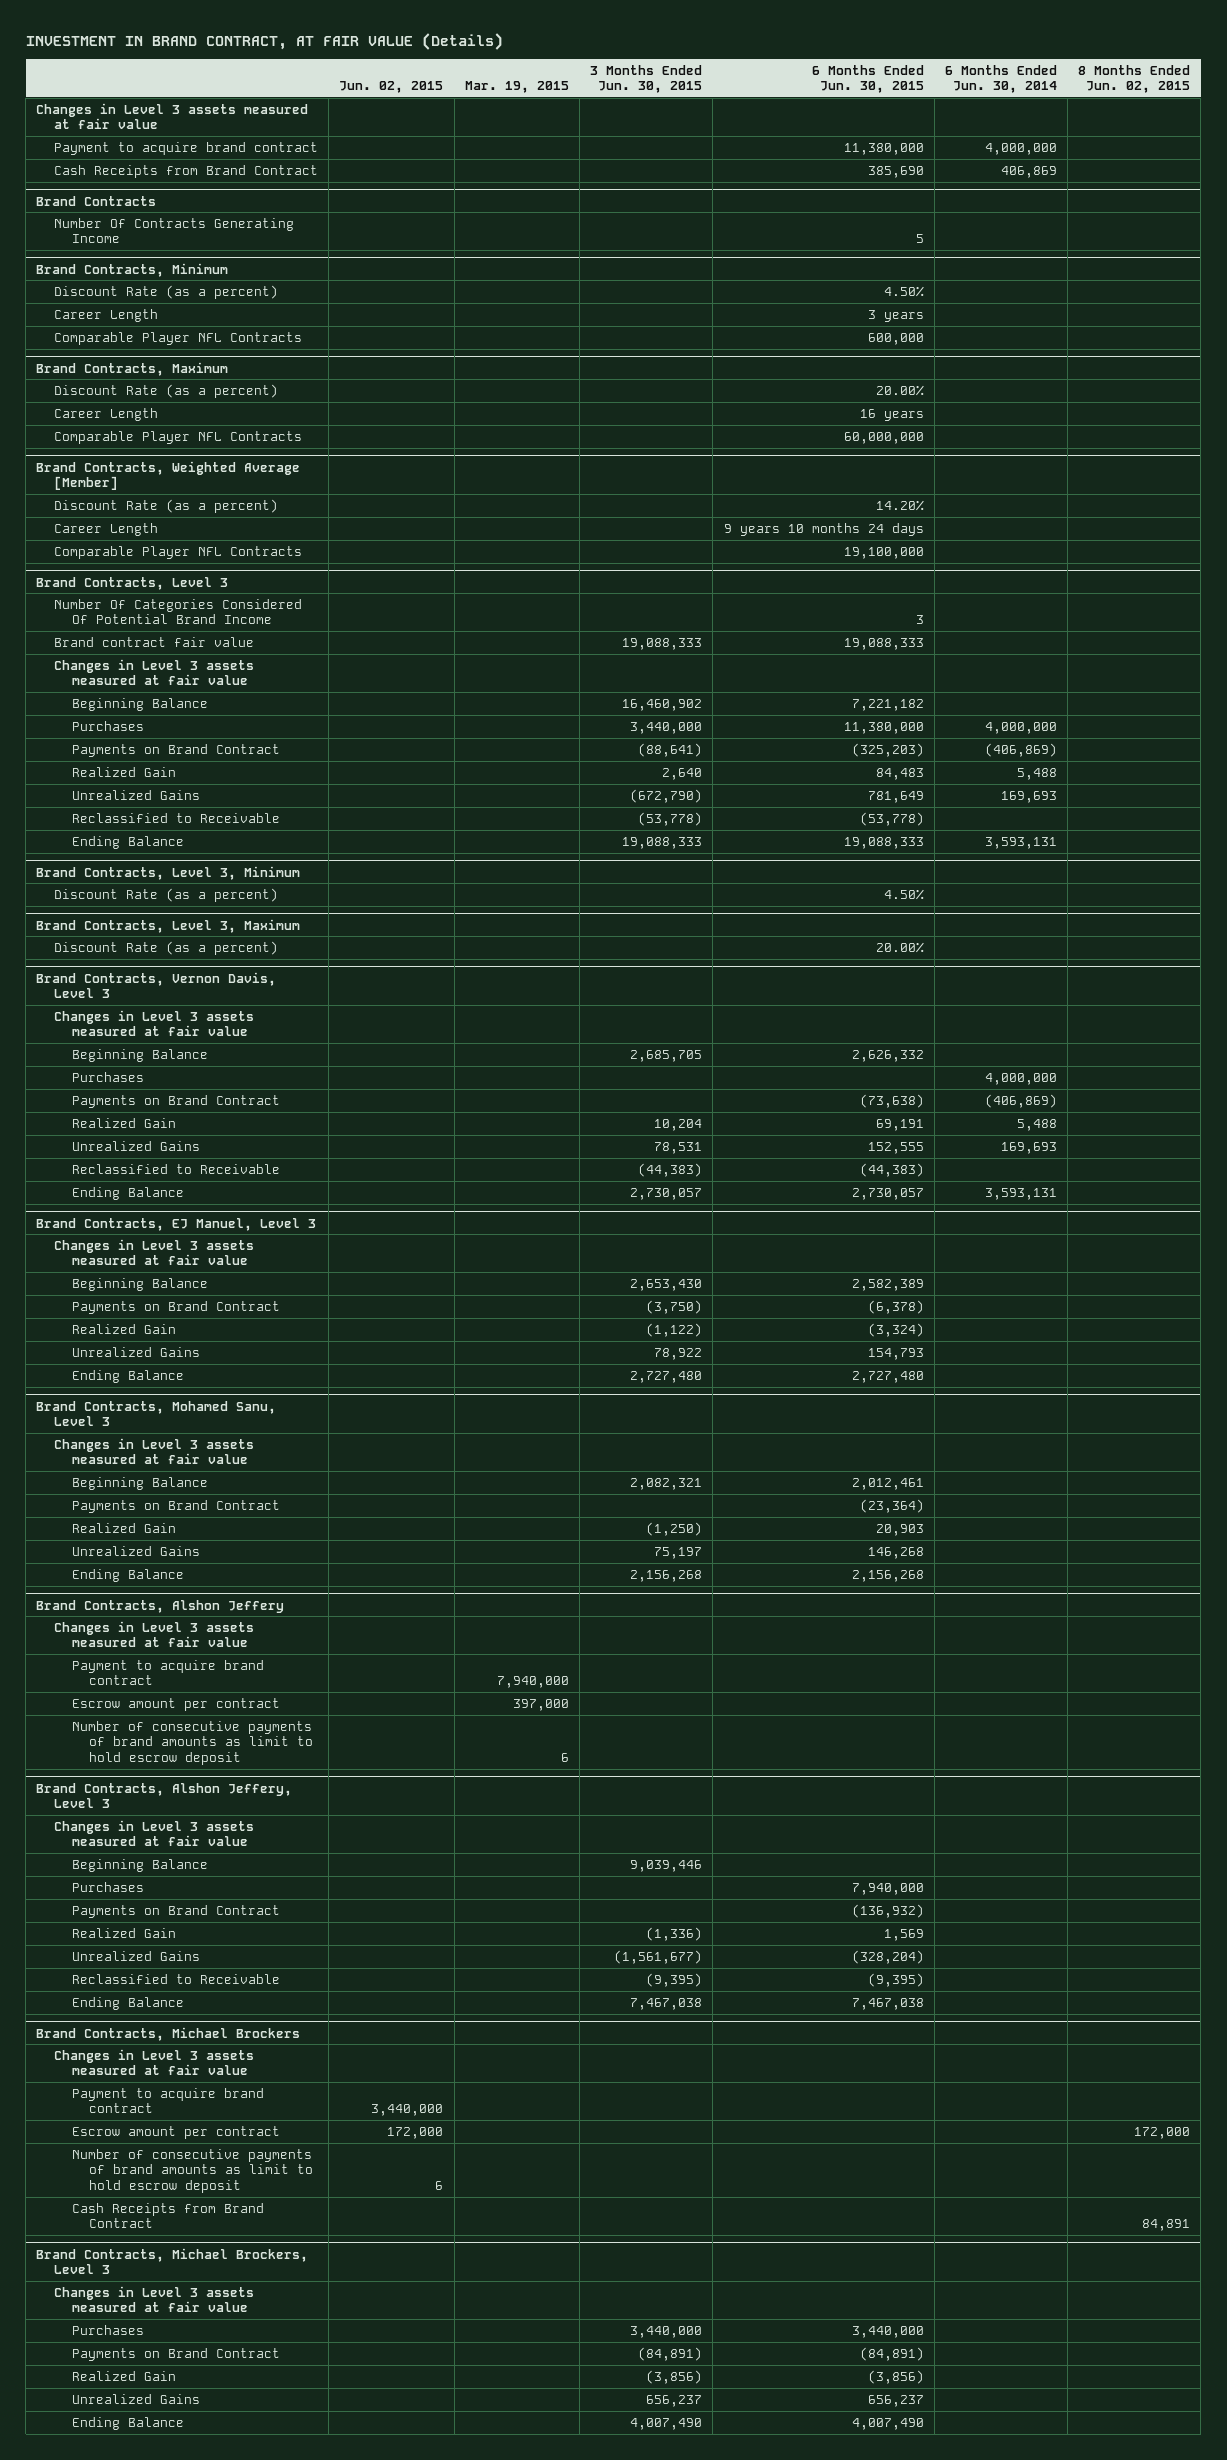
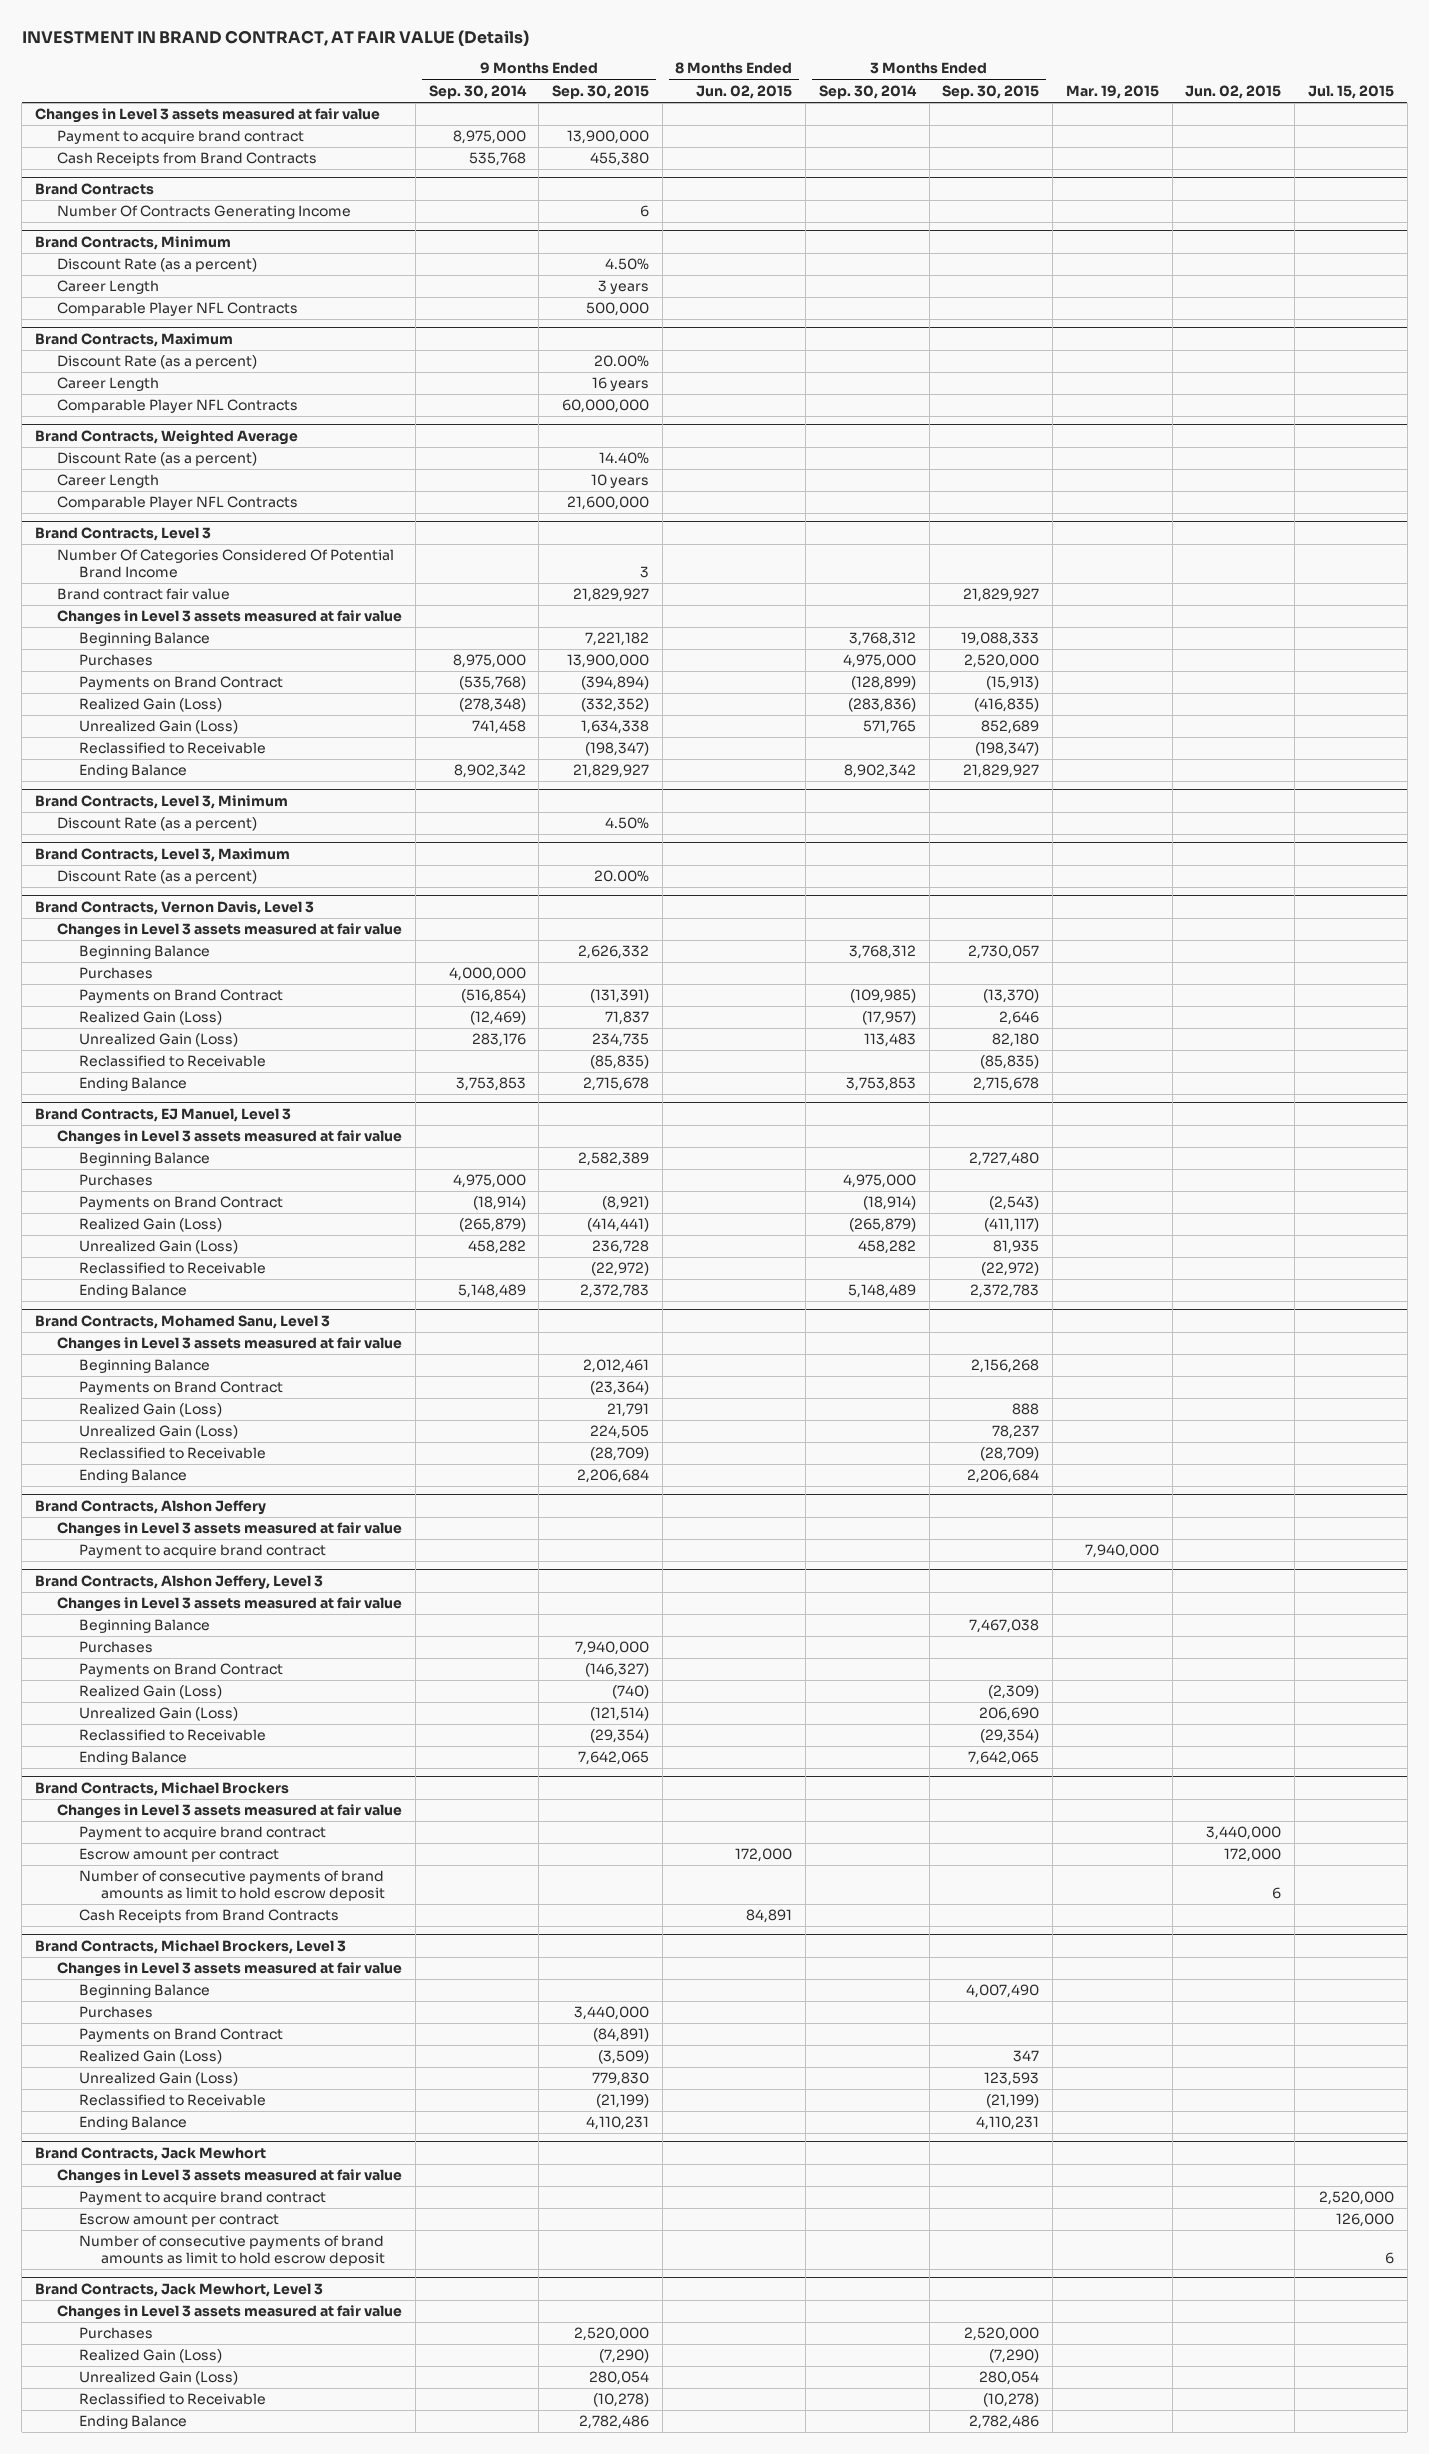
- | Jun. 02, 2015 | Mar. 19, 2015 | 3 Months Ended Jun. 30, 2015 | 6 Months Ended Jun. 30, 2015 | 6 Months Ended Jun. 30, 2014 | 8 Months Ended Jun. 02, 2015
+ | 9 Months Ended Sep. 30, 2014 | 9 Months Ended Sep. 30, 2015 | 8 Months Ended Jun. 02, 2015 | 3 Months Ended Sep. 30, 2014 | 3 Months Ended Sep. 30, 2015 | Mar. 19, 2015 | Jun. 02, 2015 | Jul. 15, 2015
- Cash Receipts from Brand Contract | | | | 385,690 | 406,869 |
+ Cash Receipts from Brand Contracts | 535,768 | 455,380 | | | | | |
- Brand Contracts, Weighted Average [Member]
+ Brand Contracts, Weighted Average
@ Brand Contracts, Level 3
- Realized Gain | | | 2,640 | 84,483 | 5,488 |
- Unrealized Gains | | | (672,790) | 781,649 | 169,693 |
+ Realized Gain (Loss) | (278,348) | (332,352) | | (283,836) | (416,835) | | |
+ Unrealized Gain (Loss) | 741,458 | 1,634,338 | | 571,765 | 852,689 | | |
@ Brand Contracts, Vernon Davis, Level 3
- Realized Gain | | | 10,204 | 69,191 | 5,488 |
- Unrealized Gains | | | 78,531 | 152,555 | 169,693 |
+ Realized Gain (Loss) | (12,469) | 71,837 | | (17,957) | 2,646 | | |
+ Unrealized Gain (Loss) | 283,176 | 234,735 | | 113,483 | 82,180 | | |
@ Brand Contracts, EJ Manuel, Level 3
+ Purchases | 4,975,000 | | | 4,975,000 | | | |
- Realized Gain | | | (1,122) | (3,324) | |
- Unrealized Gains | | | 78,922 | 154,793 | |
+ Realized Gain (Loss) | (265,879) | (414,441) | | (265,879) | (411,117) | | |
+ Unrealized Gain (Loss) | 458,282 | 236,728 | | 458,282 | 81,935 | | |
+ Reclassified to Receivable | | (22,972) | | | (22,972) | | |
@ Brand Contracts, Mohamed Sanu, Level 3
- Realized Gain | | | (1,250) | 20,903 | |
- Unrealized Gains | | | 75,197 | 146,268 | |
+ Realized Gain (Loss) | | 21,791 | | | 888 | | |
+ Unrealized Gain (Loss) | | 224,505 | | | 78,237 | | |
+ Reclassified to Receivable | | (28,709) | | | (28,709) | | |
@ Brand Contracts, Alshon Jeffery
- Escrow amount per contract | | 397,000 | | | |
- Number of consecutive payments of brand amounts as limit to hold escrow deposit | | 6 | | | |
@ Brand Contracts, Alshon Jeffery, Level 3
- Realized Gain | | | (1,336) | 1,569 | |
- Unrealized Gains | | | (1,561,677) | (328,204) | |
+ Realized Gain (Loss) | | (740) | | | (2,309) | | |
+ Unrealized Gain (Loss) | | (121,514) | | | 206,690 | | |
@ Brand Contracts, Michael Brockers
- Cash Receipts from Brand Contract | | | | | | 84,891
+ Cash Receipts from Brand Contracts | | | 84,891 | | | | |
@ Brand Contracts, Michael Brockers, Level 3
+ Beginning Balance | | | | | 4,007,490 | | |
- Realized Gain | | | (3,856) | (3,856) | |
- Unrealized Gains | | | 656,237 | 656,237 | |
+ Realized Gain (Loss) | | (3,509) | | | 347 | | |
+ Unrealized Gain (Loss) | | 779,830 | | | 123,593 | | |
+ Reclassified to Receivable | | (21,199) | | | (21,199) | | |
+ Brand Contracts, Jack Mewhort
+ Changes in Level 3 assets measured at fair value
+ Payment to acquire brand contract | | | | | | | | 2,520,000
+ Escrow amount per contract | | | | | | | | 126,000
+ Number of consecutive payments of brand amounts as limit to hold escrow deposit | | | | | | | | 6
+ Brand Contracts, Jack Mewhort, Level 3
+ Changes in Level 3 assets measured at fair value
+ Purchases | | 2,520,000 | | | 2,520,000 | | |
+ Realized Gain (Loss) | | (7,290) | | | (7,290) | | |
+ Unrealized Gain (Loss) | | 280,054 | | | 280,054 | | |
+ Reclassified to Receivable | | (10,278) | | | (10,278) | | |
+ Ending Balance | | 2,782,486 | | | 2,782,486 | | |

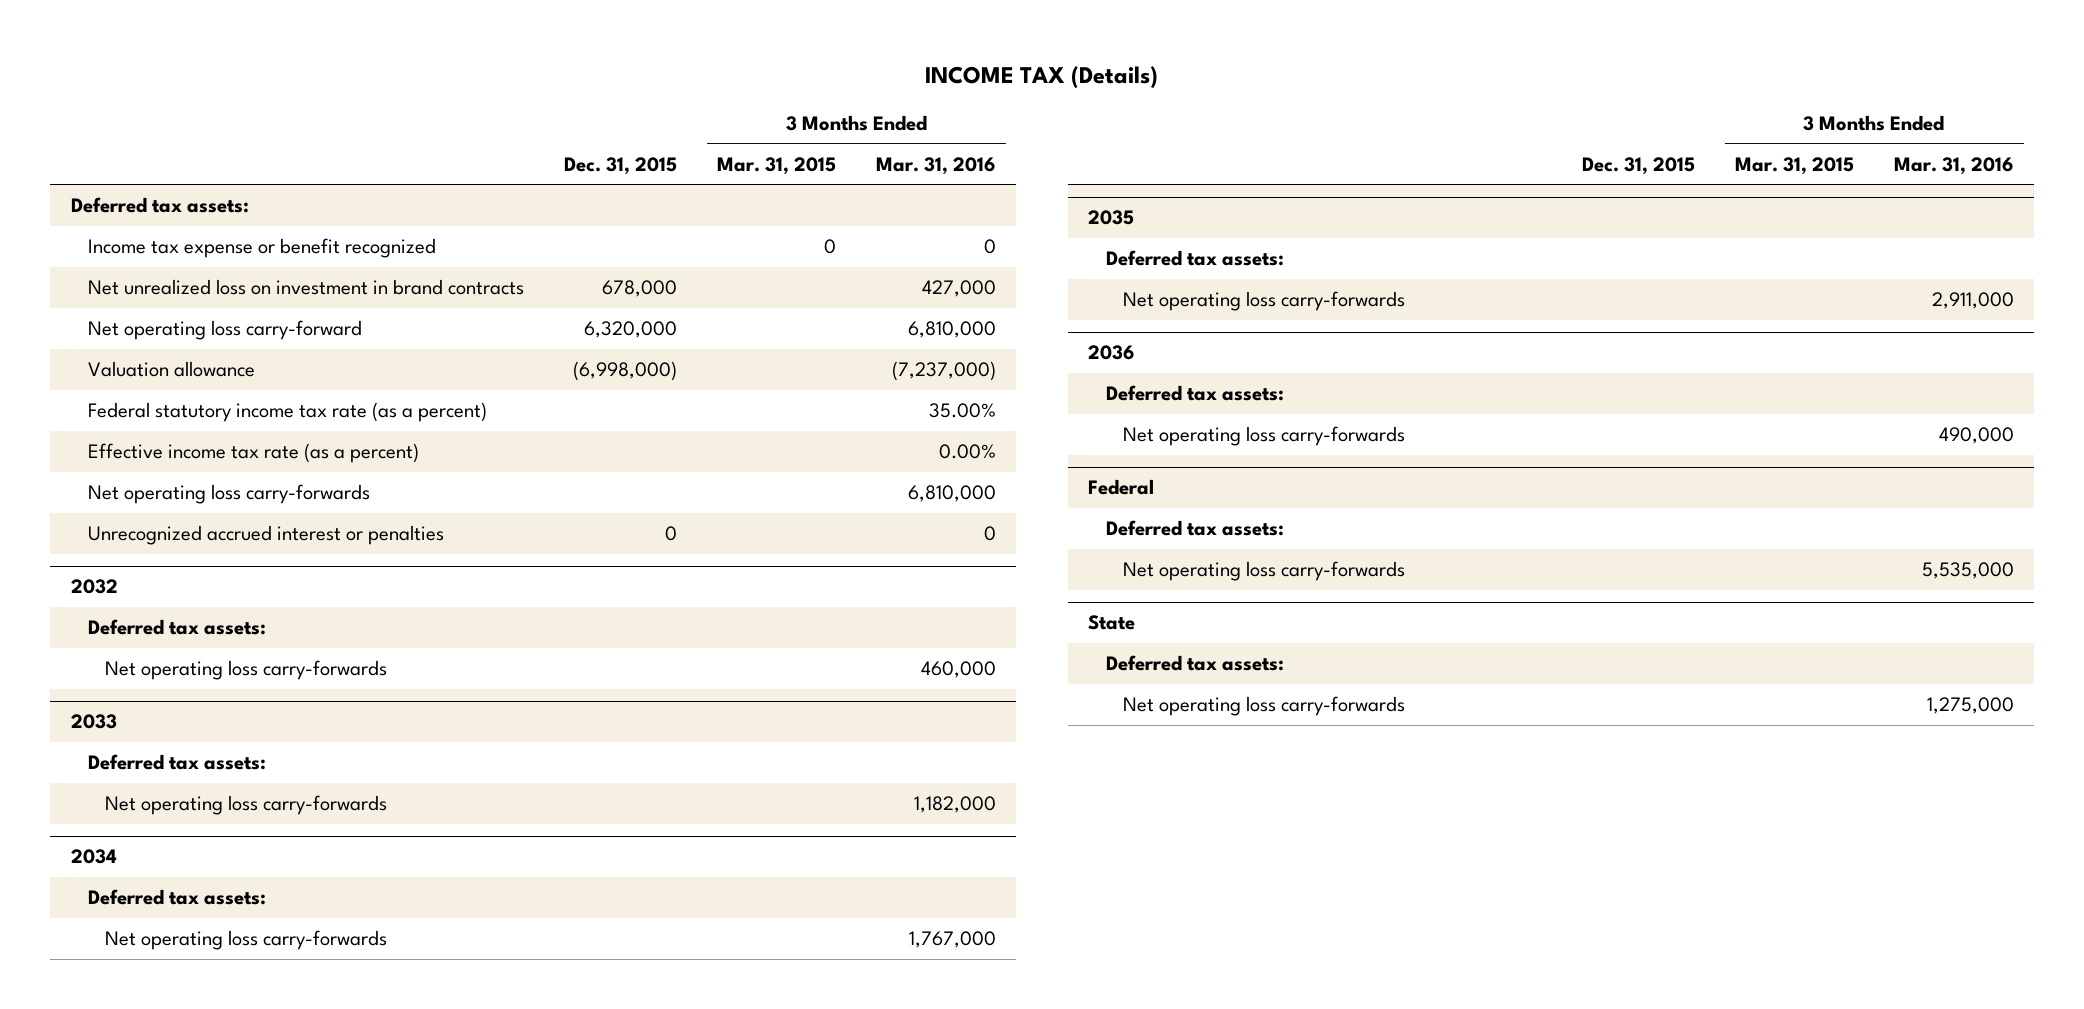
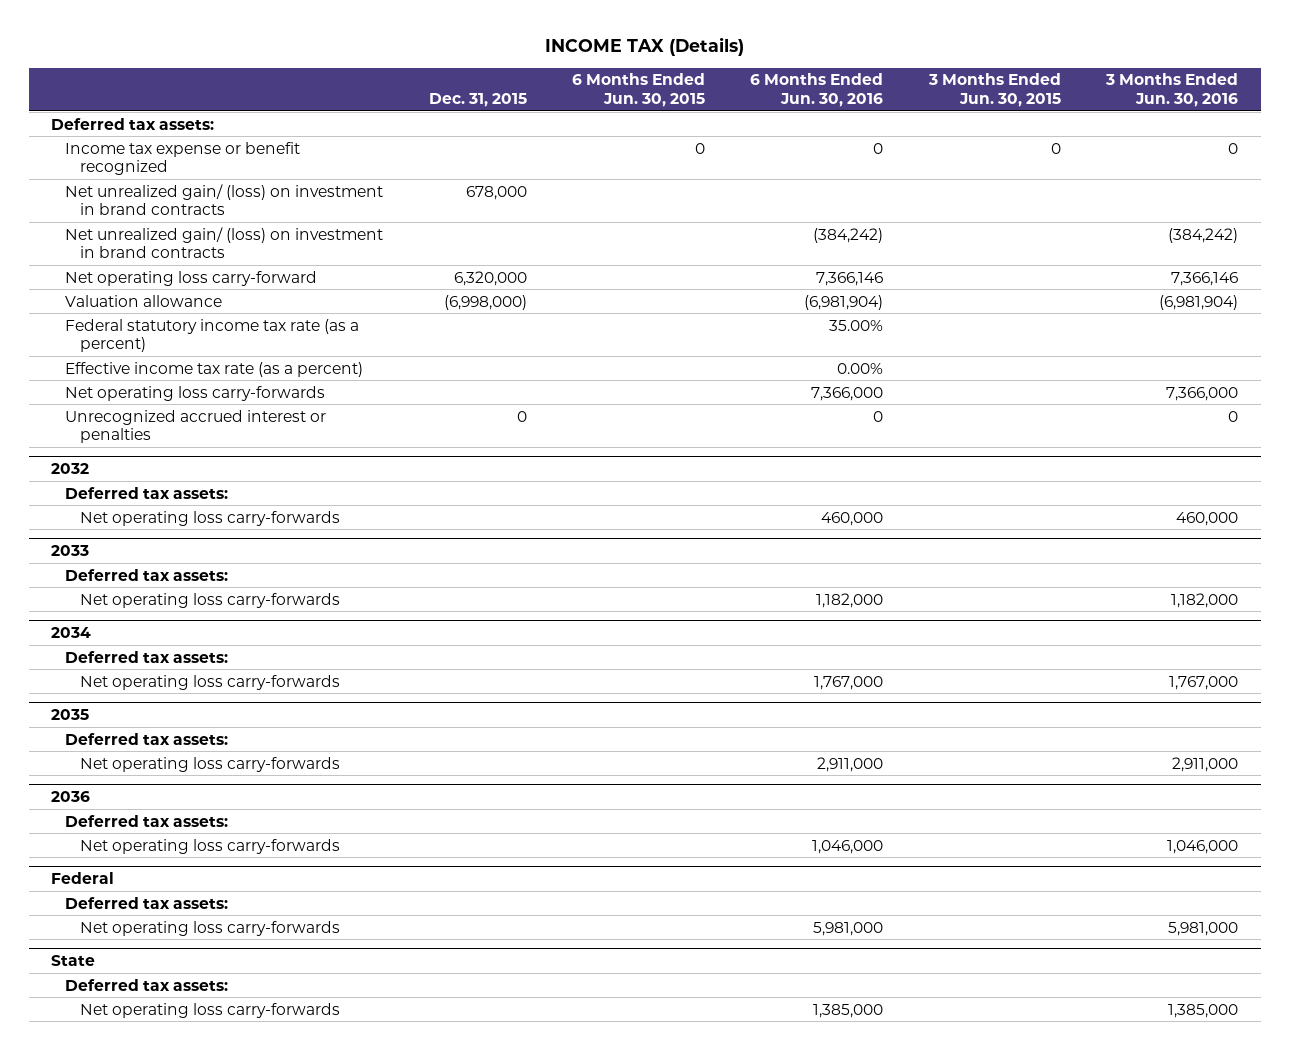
- | Dec. 31, 2015 | 3 Months Ended Mar. 31, 2015 | 3 Months Ended Mar. 31, 2016
+ | Dec. 31, 2015 | 6 Months Ended Jun. 30, 2015 | 6 Months Ended Jun. 30, 2016 | 3 Months Ended Jun. 30, 2015 | 3 Months Ended Jun. 30, 2016
- Net unrealized loss on investment in brand contracts | 678,000 | | 427,000
+ Net unrealized gain/ (loss) on investment in brand contracts | 678,000 | | | |
+ Net unrealized gain/ (loss) on investment in brand contracts | | | (384,242) | | (384,242)

